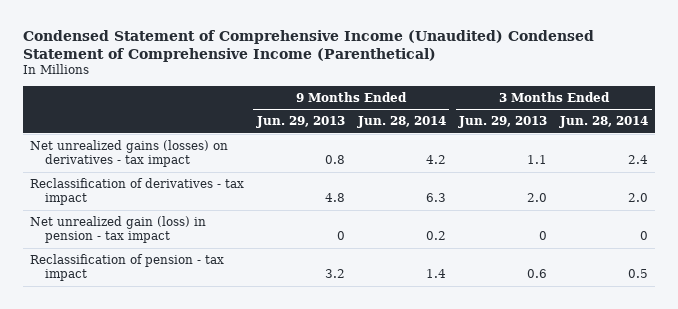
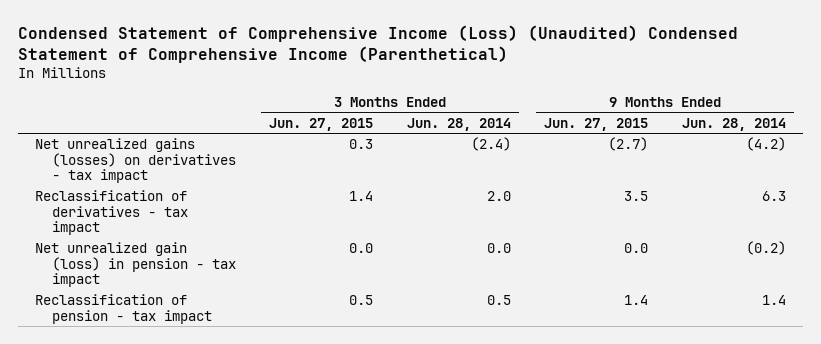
- Condensed Statement of Comprehensive Income (Unaudited) Condensed Statement of Comprehensive Income (Parenthetical)
+ Condensed Statement of Comprehensive Income (Loss) (Unaudited) Condensed Statement of Comprehensive Income (Parenthetical)
- | 9 Months Ended Jun. 29, 2013 | 9 Months Ended Jun. 28, 2014 | 3 Months Ended Jun. 29, 2013 | 3 Months Ended Jun. 28, 2014
+ | 3 Months Ended Jun. 27, 2015 | 3 Months Ended Jun. 28, 2014 | 9 Months Ended Jun. 27, 2015 | 9 Months Ended Jun. 28, 2014
- Net unrealized gains (losses) on derivatives - tax impact | 0.8 | 4.2 | 1.1 | 2.4
+ Net unrealized gains (losses) on derivatives - tax impact | 0.3 | (2.4) | (2.7) | (4.2)
- Net unrealized gain (loss) in pension - tax impact | 0 | 0.2 | 0 | 0
+ Net unrealized gain (loss) in pension - tax impact | 0.0 | 0.0 | 0.0 | (0.2)

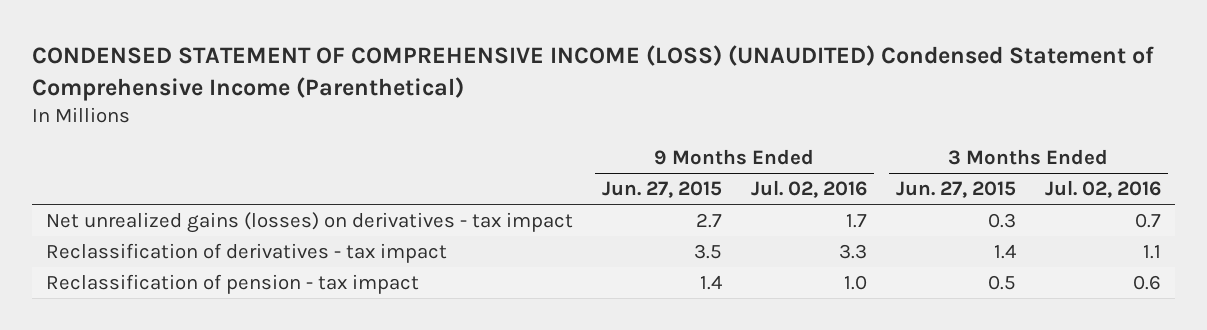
- Condensed Statement of Comprehensive Income (Loss) (Unaudited) Condensed Statement of Comprehensive Income (Parenthetical)
+ CONDENSED STATEMENT OF COMPREHENSIVE INCOME (LOSS) (UNAUDITED) Condensed Statement of Comprehensive Income (Parenthetical)
- | 3 Months Ended Jun. 27, 2015 | 3 Months Ended Jun. 28, 2014 | 9 Months Ended Jun. 27, 2015 | 9 Months Ended Jun. 28, 2014
+ | 9 Months Ended Jun. 27, 2015 | 9 Months Ended Jul. 02, 2016 | 3 Months Ended Jun. 27, 2015 | 3 Months Ended Jul. 02, 2016
- Net unrealized gains (losses) on derivatives - tax impact | 0.3 | (2.4) | (2.7) | (4.2)
+ Net unrealized gains (losses) on derivatives - tax impact | 2.7 | 1.7 | 0.3 | 0.7
- Net unrealized gain (loss) in pension - tax impact | 0.0 | 0.0 | 0.0 | (0.2)

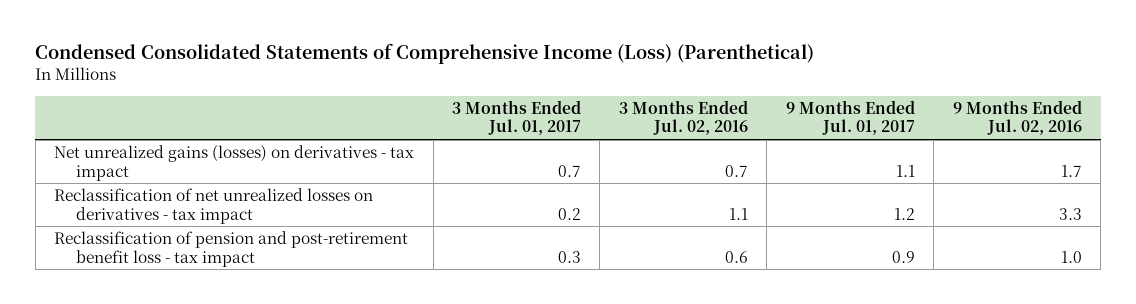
- CONDENSED STATEMENT OF COMPREHENSIVE INCOME (LOSS) (UNAUDITED) Condensed Statement of Comprehensive Income (Parenthetical)
+ Condensed Consolidated Statements of Comprehensive Income (Loss) (Parenthetical)
- | 9 Months Ended Jun. 27, 2015 | 9 Months Ended Jul. 02, 2016 | 3 Months Ended Jun. 27, 2015 | 3 Months Ended Jul. 02, 2016
+ | 3 Months Ended Jul. 01, 2017 | 3 Months Ended Jul. 02, 2016 | 9 Months Ended Jul. 01, 2017 | 9 Months Ended Jul. 02, 2016
- Reclassification of derivatives - tax impact | 3.5 | 3.3 | 1.4 | 1.1
- Reclassification of pension - tax impact | 1.4 | 1.0 | 0.5 | 0.6
+ Reclassification of net unrealized losses on derivatives - tax impact | 0.2 | 1.1 | 1.2 | 3.3
+ Reclassification of pension and post-retirement benefit loss - tax impact | 0.3 | 0.6 | 0.9 | 1.0

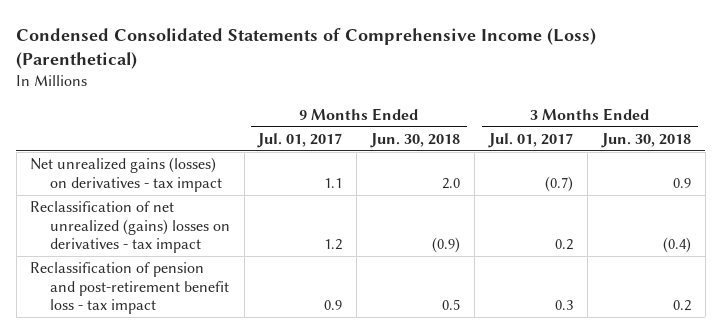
- | 3 Months Ended Jul. 01, 2017 | 3 Months Ended Jul. 02, 2016 | 9 Months Ended Jul. 01, 2017 | 9 Months Ended Jul. 02, 2016
+ | 9 Months Ended Jul. 01, 2017 | 9 Months Ended Jun. 30, 2018 | 3 Months Ended Jul. 01, 2017 | 3 Months Ended Jun. 30, 2018
- Net unrealized gains (losses) on derivatives - tax impact | 0.7 | 0.7 | 1.1 | 1.7
- Reclassification of net unrealized losses on derivatives - tax impact | 0.2 | 1.1 | 1.2 | 3.3
+ Net unrealized gains (losses) on derivatives - tax impact | 1.1 | 2.0 | (0.7) | 0.9
+ Reclassification of net unrealized (gains) losses on derivatives - tax impact | 1.2 | (0.9) | 0.2 | (0.4)

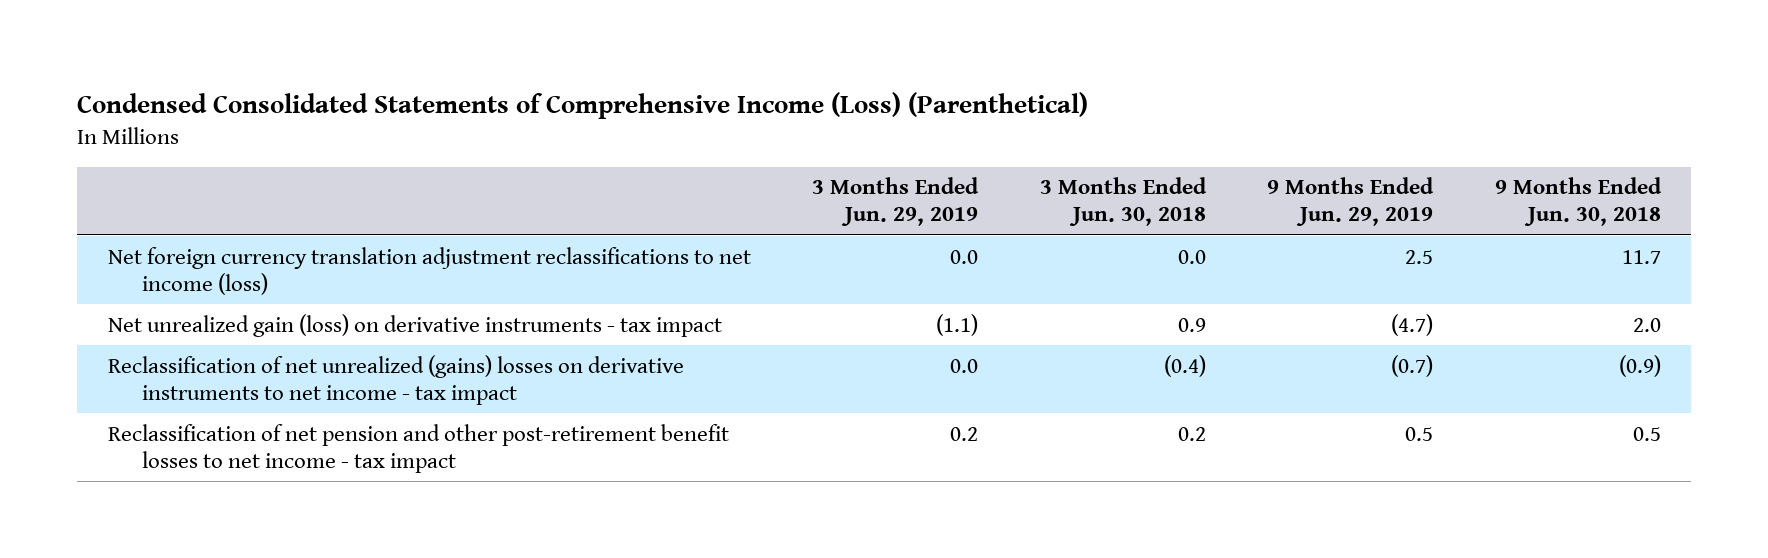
- | 9 Months Ended Jul. 01, 2017 | 9 Months Ended Jun. 30, 2018 | 3 Months Ended Jul. 01, 2017 | 3 Months Ended Jun. 30, 2018
+ | 3 Months Ended Jun. 29, 2019 | 3 Months Ended Jun. 30, 2018 | 9 Months Ended Jun. 29, 2019 | 9 Months Ended Jun. 30, 2018
- Net unrealized gains (losses) on derivatives - tax impact | 1.1 | 2.0 | (0.7) | 0.9
- Reclassification of net unrealized (gains) losses on derivatives - tax impact | 1.2 | (0.9) | 0.2 | (0.4)
- Reclassification of pension and post-retirement benefit loss - tax impact | 0.9 | 0.5 | 0.3 | 0.2
+ Net foreign currency translation adjustment reclassifications to net income (loss) | 0.0 | 0.0 | 2.5 | 11.7
+ Net unrealized gain (loss) on derivative instruments - tax impact | (1.1) | 0.9 | (4.7) | 2.0
+ Reclassification of net unrealized (gains) losses on derivative instruments to net income - tax impact | 0.0 | (0.4) | (0.7) | (0.9)
+ Reclassification of net pension and other post-retirement benefit losses to net income - tax impact | 0.2 | 0.2 | 0.5 | 0.5

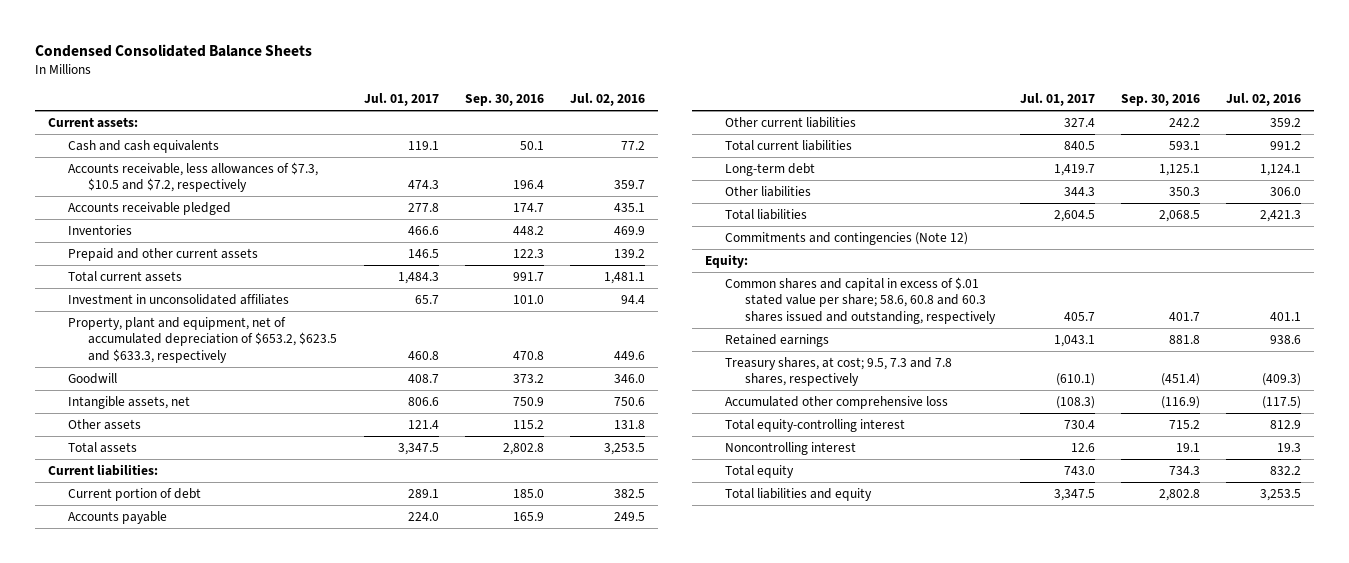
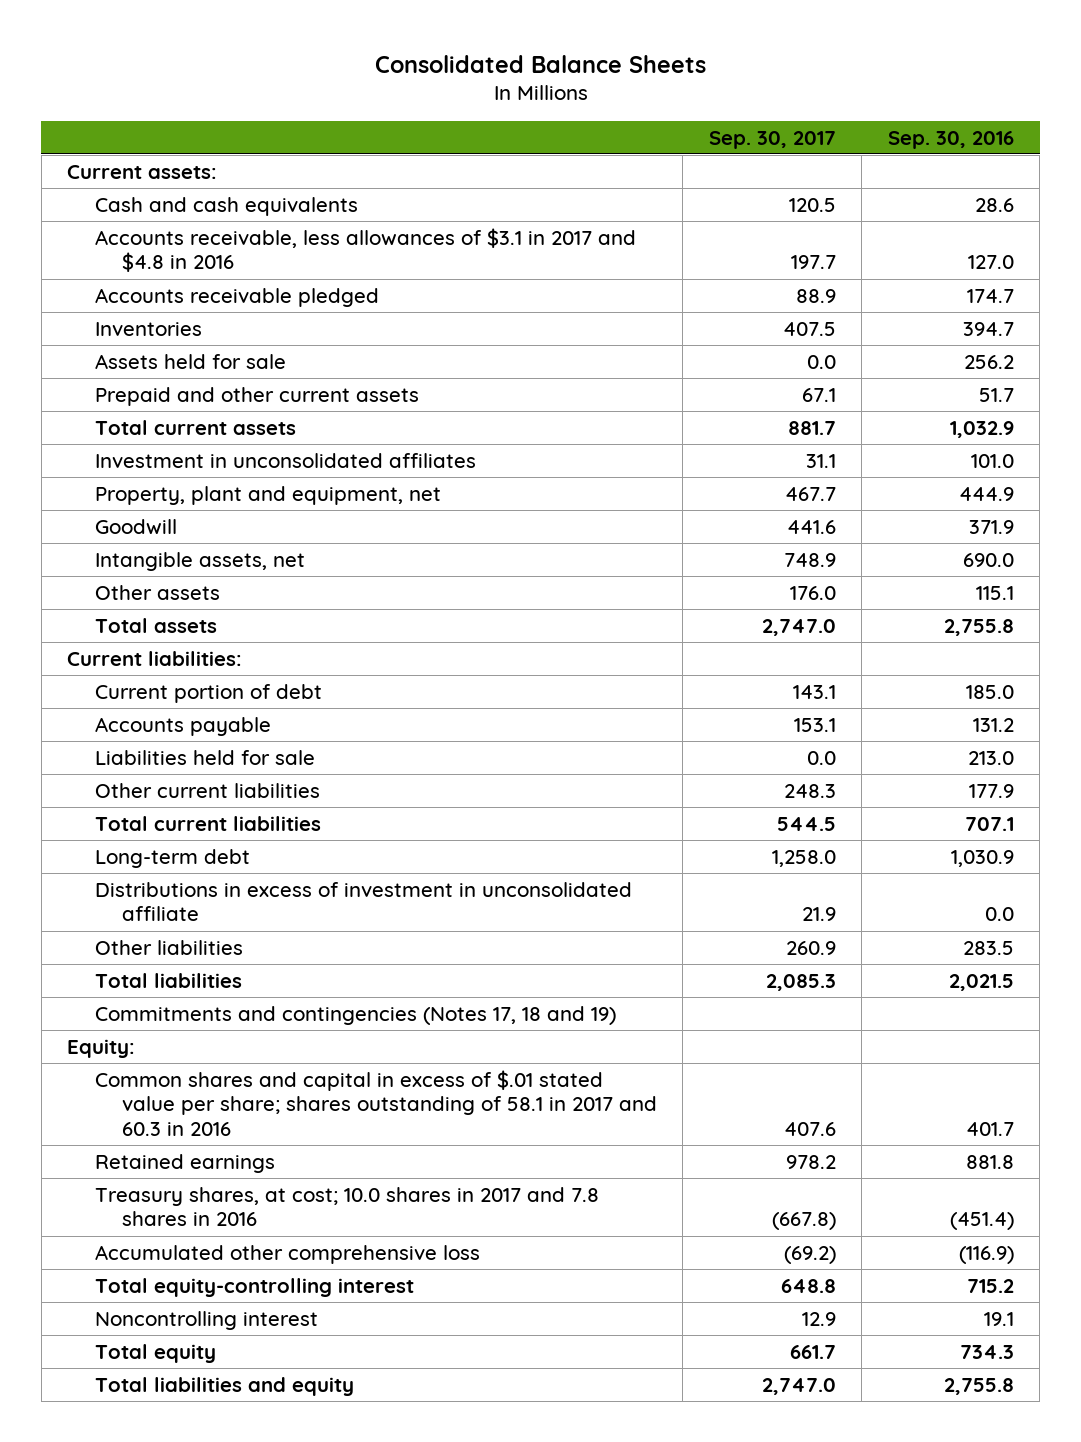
- Condensed Consolidated Balance Sheets
+ Consolidated Balance Sheets
- | Jul. 01, 2017 | Sep. 30, 2016 | Jul. 02, 2016
+ | Sep. 30, 2017 | Sep. 30, 2016
- Cash and cash equivalents | 119.1 | 50.1 | 77.2
- Accounts receivable, less allowances of $7.3, $10.5 and $7.2, respectively | 474.3 | 196.4 | 359.7
+ Cash and cash equivalents | 120.5 | 28.6
+ Accounts receivable, less allowances of $3.1 in 2017 and $4.8 in 2016 | 197.7 | 127.0
- Inventories | 466.6 | 448.2 | 469.9
- Prepaid and other current assets | 146.5 | 122.3 | 139.2
- Total current assets | 1,484.3 | 991.7 | 1,481.1
+ Inventories | 407.5 | 394.7
+ Assets held for sale | 0.0 | 256.2
+ Prepaid and other current assets | 67.1 | 51.7
+ Total current assets | 881.7 | 1,032.9
- Property, plant and equipment, net of accumulated depreciation of $653.2, $623.5 and $633.3, respectively | 460.8 | 470.8 | 449.6
- Goodwill | 408.7 | 373.2 | 346.0
- Intangible assets, net | 806.6 | 750.9 | 750.6
- Other assets | 121.4 | 115.2 | 131.8
- Total assets | 3,347.5 | 2,802.8 | 3,253.5
+ Property, plant and equipment, net | 467.7 | 444.9
+ Goodwill | 441.6 | 371.9
+ Intangible assets, net | 748.9 | 690.0
+ Other assets | 176.0 | 115.1
+ Total assets | 2,747.0 | 2,755.8
- Accounts payable | 224.0 | 165.9 | 249.5
- Other current liabilities | 327.4 | 242.2 | 359.2
- Total current liabilities | 840.5 | 593.1 | 991.2
- Long-term debt | 1,419.7 | 1,125.1 | 1,124.1
- Other liabilities | 344.3 | 350.3 | 306.0
- Total liabilities | 2,604.5 | 2,068.5 | 2,421.3
- Commitments and contingencies (Note 12)
+ Accounts payable | 153.1 | 131.2
+ Liabilities held for sale | 0.0 | 213.0
+ Other current liabilities | 248.3 | 177.9
+ Total current liabilities | 544.5 | 707.1
+ Long-term debt | 1,258.0 | 1,030.9
+ Distributions in excess of investment in unconsolidated affiliate | 21.9 | 0.0
+ Other liabilities | 260.9 | 283.5
+ Total liabilities | 2,085.3 | 2,021.5
+ Commitments and contingencies (Notes 17, 18 and 19)
- Common shares and capital in excess of $.01 stated value per share; 58.6, 60.8 and 60.3 shares issued and outstanding, respectively | 405.7 | 401.7 | 401.1
+ Common shares and capital in excess of $.01 stated value per share; shares outstanding of 58.1 in 2017 and 60.3 in 2016 | 407.6 | 401.7
- Treasury shares, at cost; 9.5, 7.3 and 7.8 shares, respectively | (610.1) | (451.4) | (409.3)
+ Treasury shares, at cost; 10.0 shares in 2017 and 7.8 shares in 2016 | (667.8) | (451.4)
- Total liabilities and equity | 3,347.5 | 2,802.8 | 3,253.5
+ Total liabilities and equity | 2,747.0 | 2,755.8

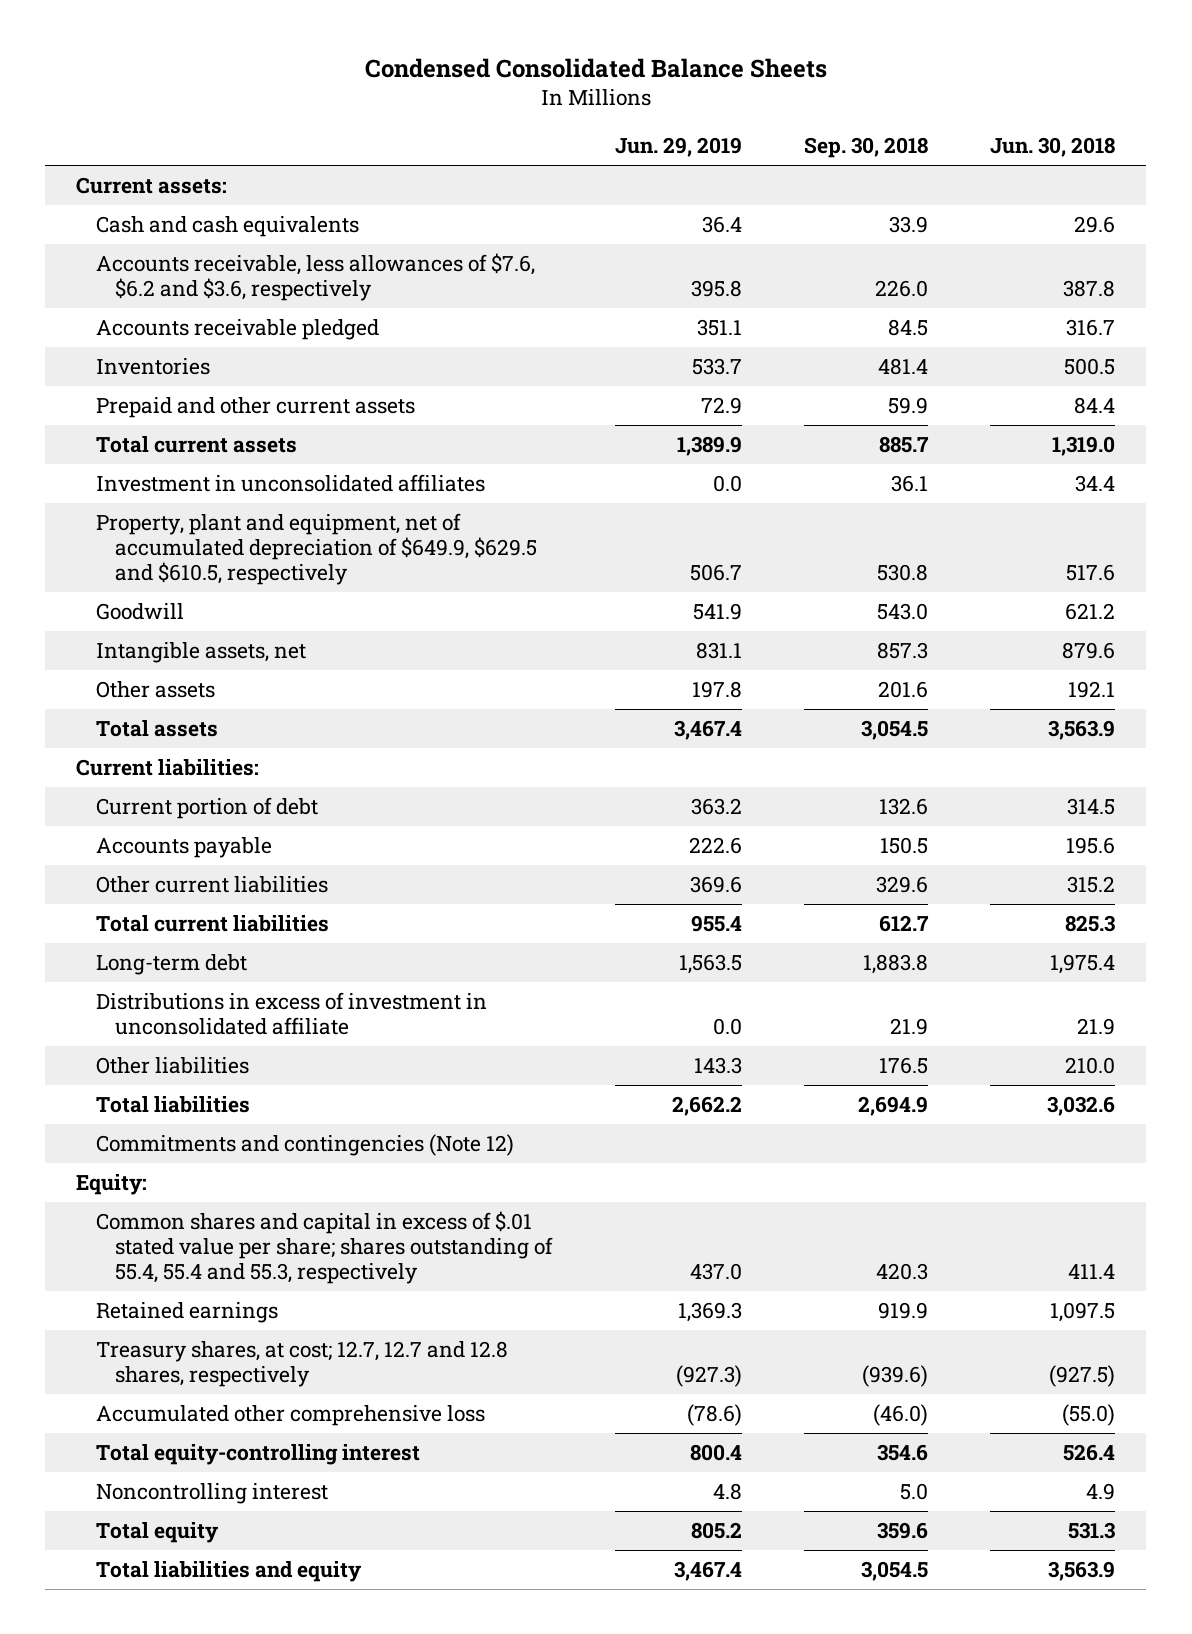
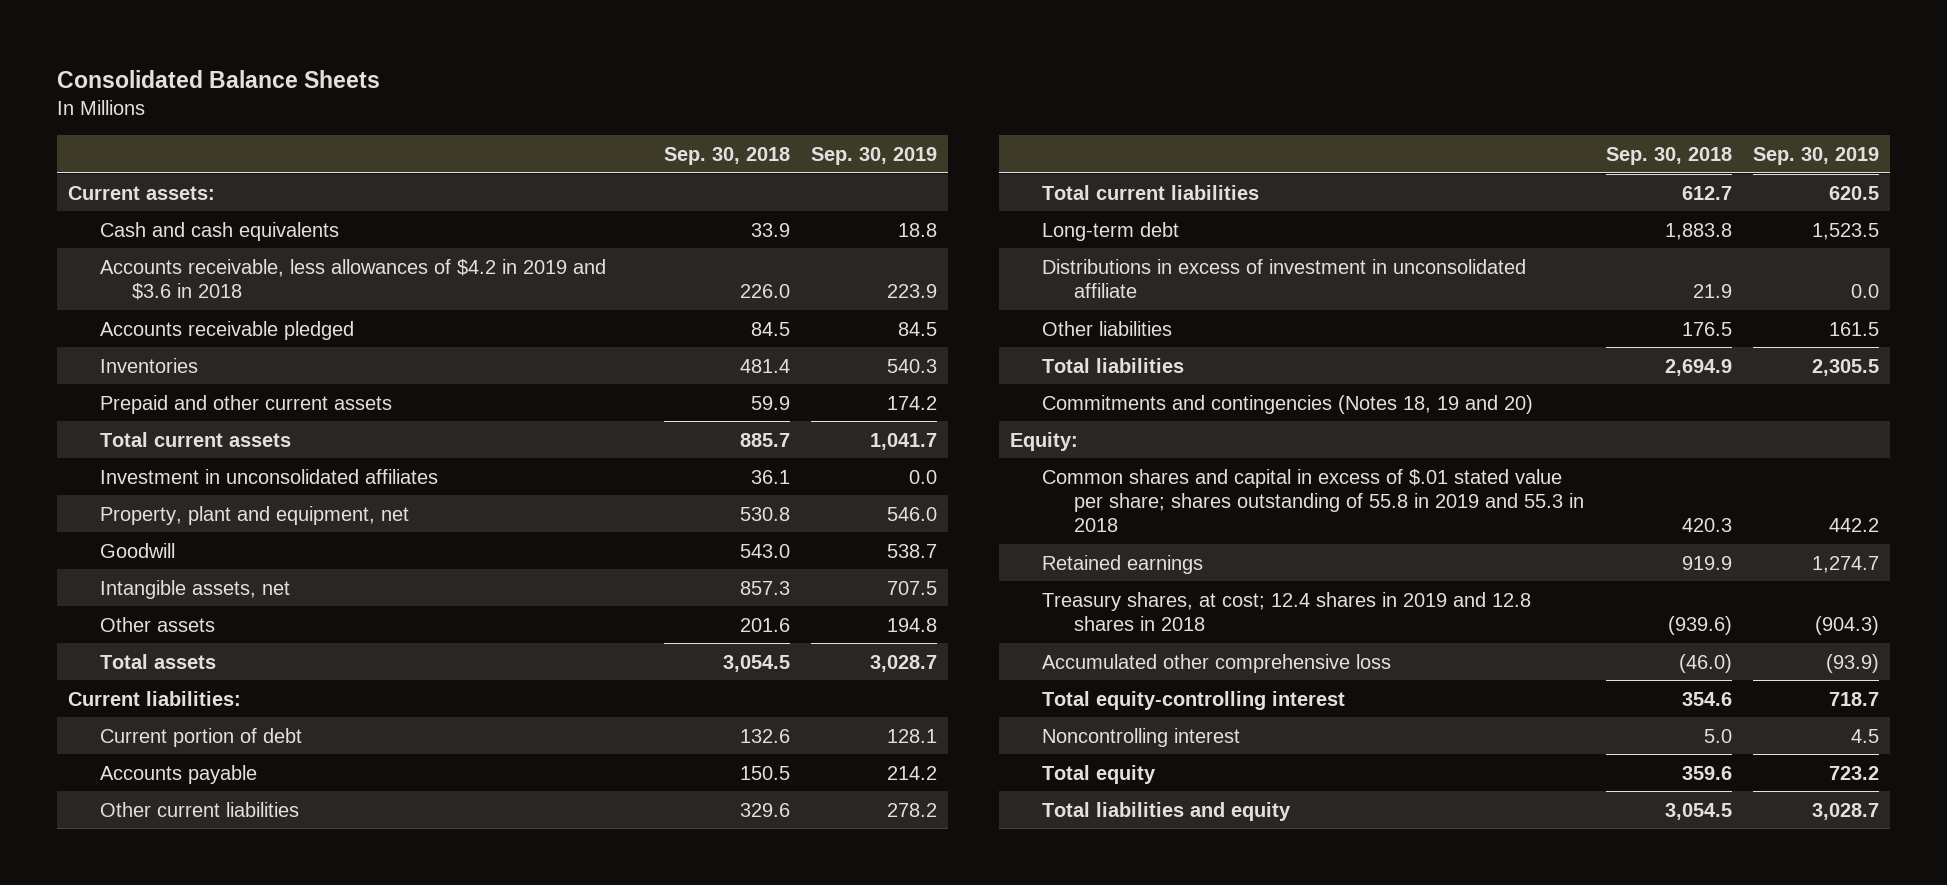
- Condensed Consolidated Balance Sheets
+ Consolidated Balance Sheets
- | Jun. 29, 2019 | Sep. 30, 2018 | Jun. 30, 2018
+ | Sep. 30, 2018 | Sep. 30, 2019
- Accounts receivable, less allowances of $7.6, $6.2 and $3.6, respectively | 395.8 | 226.0 | 387.8
+ Accounts receivable, less allowances of $4.2 in 2019 and $3.6 in 2018 | 226.0 | 223.9
- Property, plant and equipment, net of accumulated depreciation of $649.9, $629.5 and $610.5, respectively | 506.7 | 530.8 | 517.6
+ Property, plant and equipment, net | 530.8 | 546.0
- Commitments and contingencies (Note 12)
+ Commitments and contingencies (Notes 18, 19 and 20)
- Common shares and capital in excess of $.01 stated value per share; shares outstanding of 55.4, 55.4 and 55.3, respectively | 437.0 | 420.3 | 411.4
+ Common shares and capital in excess of $.01 stated value per share; shares outstanding of 55.8 in 2019 and 55.3 in 2018 | 420.3 | 442.2
- Treasury shares, at cost; 12.7, 12.7 and 12.8 shares, respectively | (927.3) | (939.6) | (927.5)
+ Treasury shares, at cost; 12.4 shares in 2019 and 12.8 shares in 2018 | (939.6) | (904.3)

